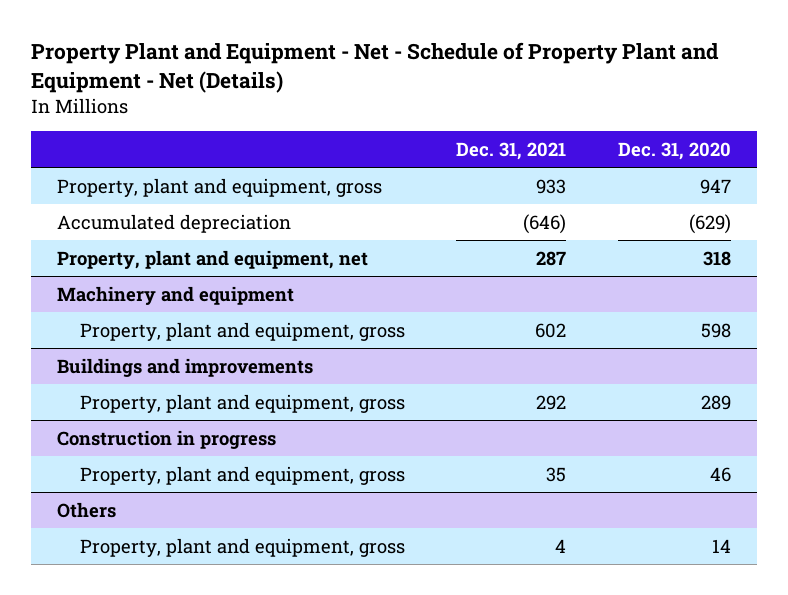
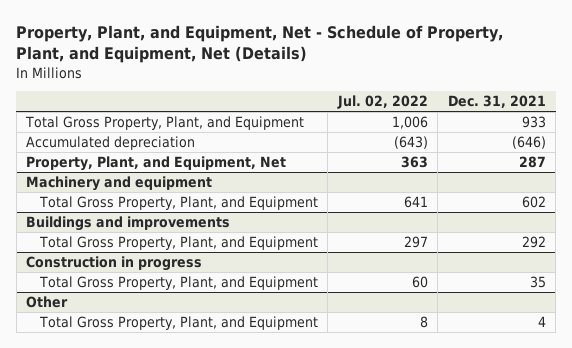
- Property Plant and Equipment - Net - Schedule of Property Plant and Equipment - Net (Details)
+ Property, Plant, and Equipment, Net - Schedule of Property, Plant, and Equipment, Net (Details)
- | Dec. 31, 2021 | Dec. 31, 2020
+ | Jul. 02, 2022 | Dec. 31, 2021
- Property, plant and equipment, gross | 933 | 947
+ Total Gross Property, Plant, and Equipment | 1,006 | 933
- Property, plant and equipment, net | 287 | 318
+ Property, Plant, and Equipment, Net | 363 | 287
@ Machinery and equipment
- Property, plant and equipment, gross | 602 | 598
+ Total Gross Property, Plant, and Equipment | 641 | 602
@ Buildings and improvements
- Property, plant and equipment, gross | 292 | 289
+ Total Gross Property, Plant, and Equipment | 297 | 292
@ Construction in progress
- Property, plant and equipment, gross | 35 | 46
- Others
- Property, plant and equipment, gross | 4 | 14
@ Construction in progress
+ Total Gross Property, Plant, and Equipment | 60 | 35
+ Other
+ Total Gross Property, Plant, and Equipment | 8 | 4

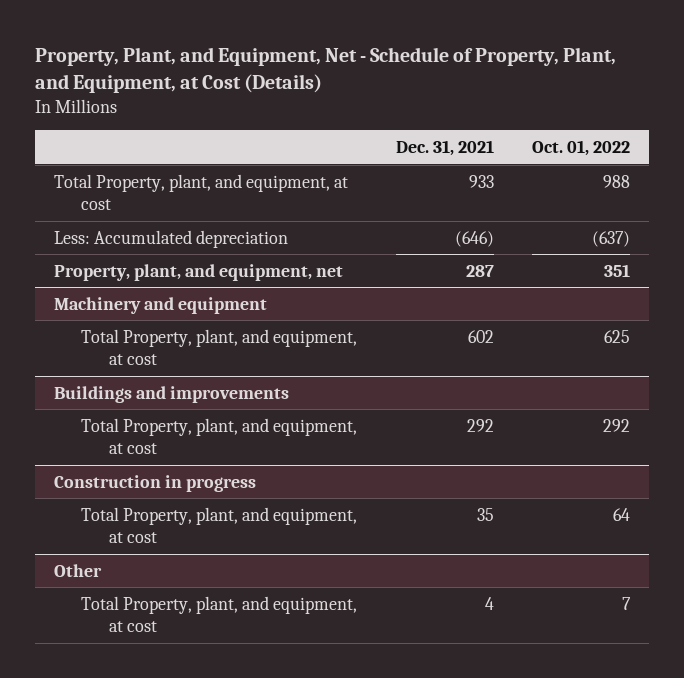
- Property, Plant, and Equipment, Net - Schedule of Property, Plant, and Equipment, Net (Details)
+ Property, Plant, and Equipment, Net - Schedule of Property, Plant, and Equipment, at Cost (Details)
- | Jul. 02, 2022 | Dec. 31, 2021
+ | Dec. 31, 2021 | Oct. 01, 2022
- Total Gross Property, Plant, and Equipment | 1,006 | 933
- Accumulated depreciation | (643) | (646)
- Property, Plant, and Equipment, Net | 363 | 287
+ Total Property, plant, and equipment, at cost | 933 | 988
+ Less: Accumulated depreciation | (646) | (637)
+ Property, plant, and equipment, net | 287 | 351
@ Machinery and equipment
- Total Gross Property, Plant, and Equipment | 641 | 602
+ Total Property, plant, and equipment, at cost | 602 | 625
@ Buildings and improvements
- Total Gross Property, Plant, and Equipment | 297 | 292
+ Total Property, plant, and equipment, at cost | 292 | 292
@ Construction in progress
- Total Gross Property, Plant, and Equipment | 60 | 35
+ Total Property, plant, and equipment, at cost | 35 | 64
@ Other
- Total Gross Property, Plant, and Equipment | 8 | 4
+ Total Property, plant, and equipment, at cost | 4 | 7

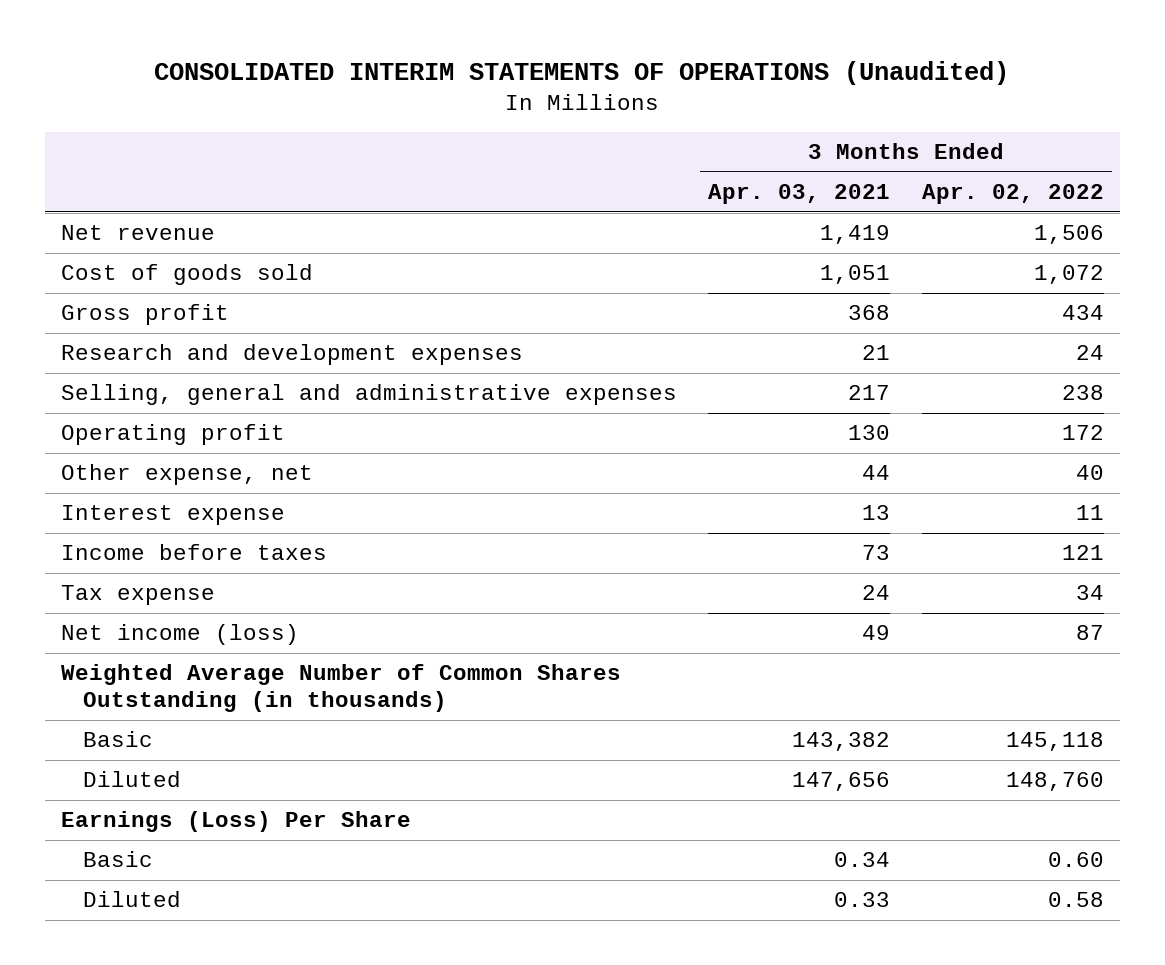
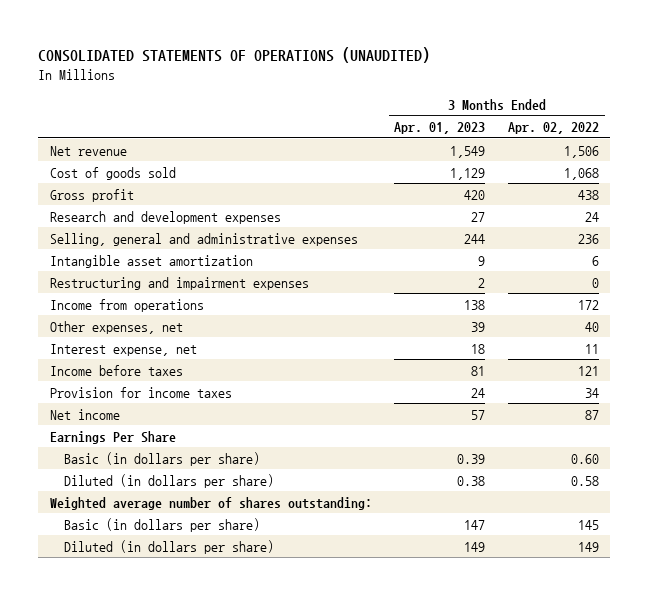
- CONSOLIDATED INTERIM STATEMENTS OF OPERATIONS (Unaudited)
+ CONSOLIDATED STATEMENTS OF OPERATIONS (UNAUDITED)
- | 3 Months Ended Apr. 03, 2021 | 3 Months Ended Apr. 02, 2022
+ | 3 Months Ended Apr. 01, 2023 | 3 Months Ended Apr. 02, 2022
- Cost of goods sold | 1,051 | 1,072
- Gross profit | 368 | 434
+ Cost of goods sold | 1,129 | 1,068
+ Gross profit | 420 | 438
- Selling, general and administrative expenses | 217 | 238
- Operating profit | 130 | 172
- Other expense, net | 44 | 40
- Interest expense | 13 | 11
+ Selling, general and administrative expenses | 244 | 236
+ Intangible asset amortization | 9 | 6
+ Restructuring and impairment expenses | 2 | 0
+ Income from operations | 138 | 172
+ Other expenses, net | 39 | 40
+ Interest expense, net | 18 | 11
- Tax expense | 24 | 34
- Net income (loss) | 49 | 87
- Weighted Average Number of Common Shares Outstanding (in thousands)
- Basic | 143,382 | 145,118
- Diluted | 147,656 | 148,760
- Earnings (Loss) Per Share
- Basic | 0.34 | 0.60
- Diluted | 0.33 | 0.58
+ Provision for income taxes | 24 | 34
+ Net income | 57 | 87
+ Earnings Per Share
+ Basic (in dollars per share) | 0.39 | 0.60
+ Diluted (in dollars per share) | 0.38 | 0.58
+ Weighted average number of shares outstanding:
+ Basic (in dollars per share) | 147 | 145
+ Diluted (in dollars per share) | 149 | 149

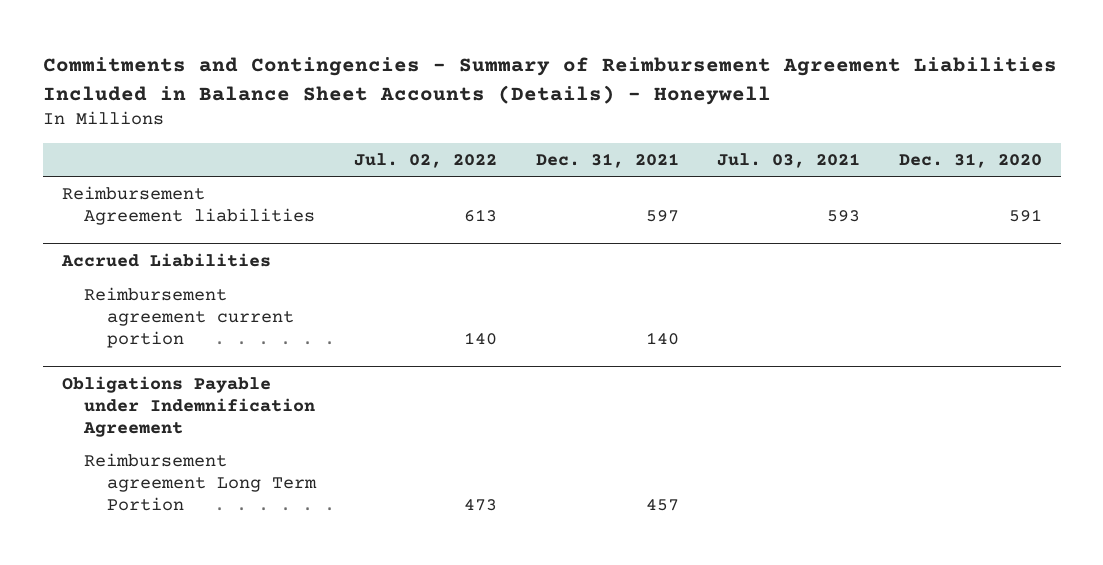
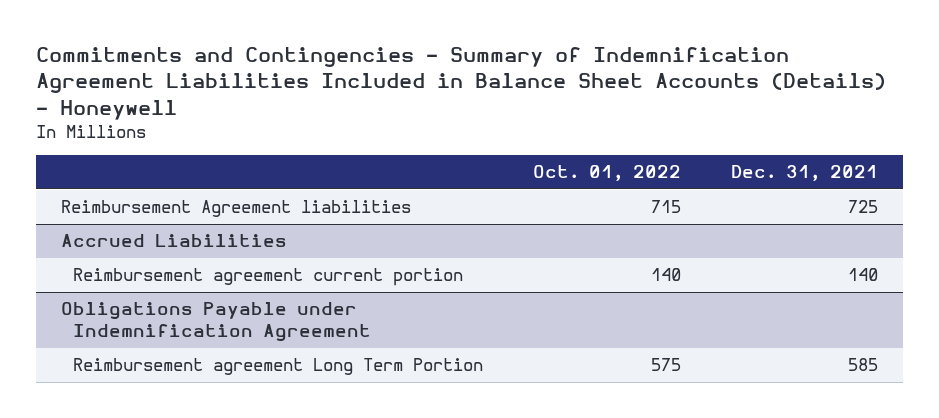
- Commitments and Contingencies - Summary of Reimbursement Agreement Liabilities Included in Balance Sheet Accounts (Details) - Honeywell
+ Commitments and Contingencies - Summary of Indemnification Agreement Liabilities Included in Balance Sheet Accounts (Details) - Honeywell
- | Jul. 02, 2022 | Dec. 31, 2021 | Jul. 03, 2021 | Dec. 31, 2020
+ | Oct. 01, 2022 | Dec. 31, 2021
- Reimbursement Agreement liabilities | 613 | 597 | 593 | 591
+ Reimbursement Agreement liabilities | 715 | 725
@ Obligations Payable under Indemnification Agreement
- Reimbursement agreement Long Term Portion | 473 | 457 | |
+ Reimbursement agreement Long Term Portion | 575 | 585

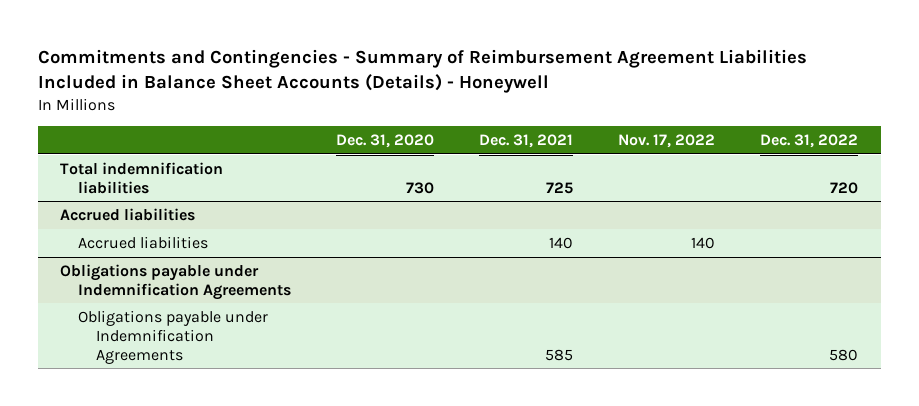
- Commitments and Contingencies - Summary of Indemnification Agreement Liabilities Included in Balance Sheet Accounts (Details) - Honeywell
+ Commitments and Contingencies - Summary of Reimbursement Agreement Liabilities Included in Balance Sheet Accounts (Details) - Honeywell
- | Oct. 01, 2022 | Dec. 31, 2021
+ | Dec. 31, 2020 | Dec. 31, 2021 | Nov. 17, 2022 | Dec. 31, 2022
- Reimbursement Agreement liabilities | 715 | 725
- Accrued Liabilities
- Reimbursement agreement current portion | 140 | 140
- Obligations Payable under Indemnification Agreement
- Reimbursement agreement Long Term Portion | 575 | 585
+ Total indemnification liabilities | 730 | 725 | | 720
+ Accrued liabilities
+ Accrued liabilities | | 140 | 140 |
+ Obligations payable under Indemnification Agreements
+ Obligations payable under Indemnification Agreements | | 585 | | 580

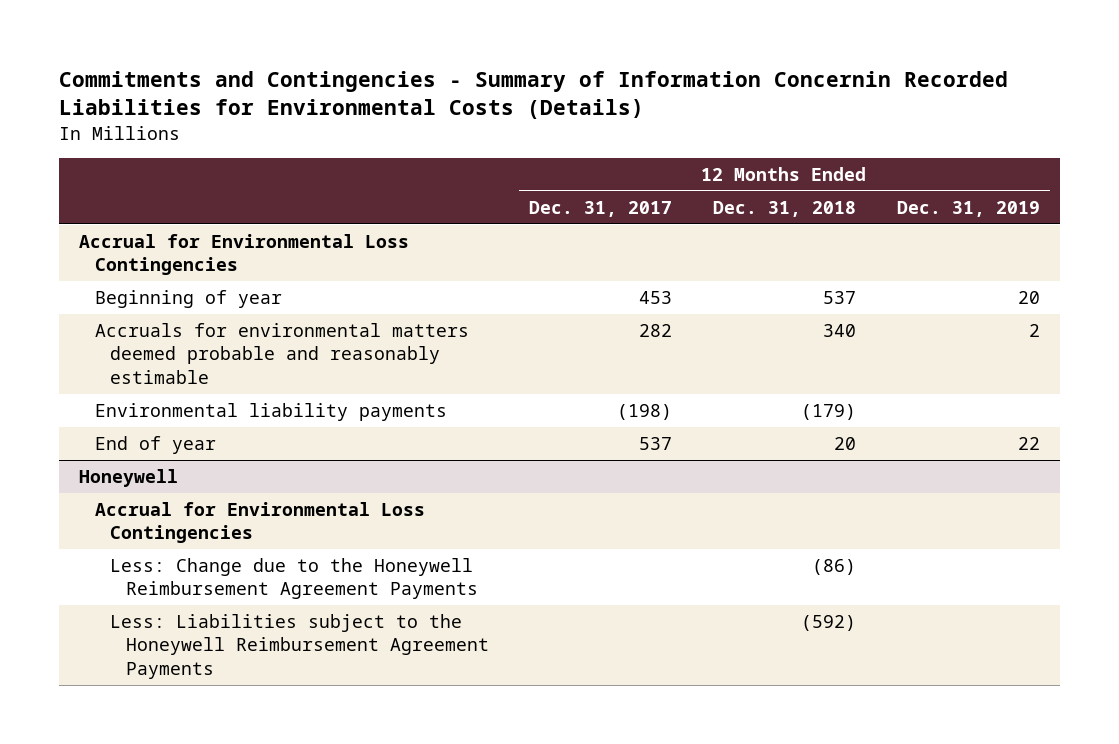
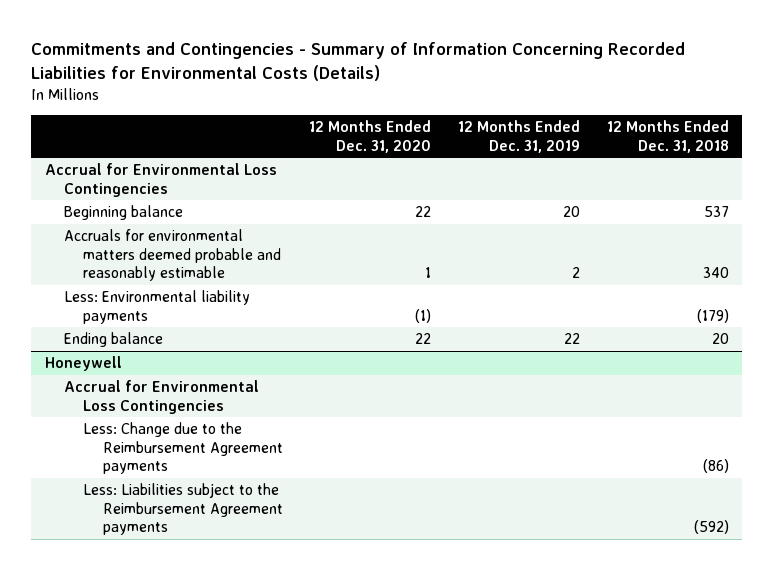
- Commitments and Contingencies - Summary of Information Concernin Recorded Liabilities for Environmental Costs (Details)
+ Commitments and Contingencies - Summary of Information Concerning Recorded Liabilities for Environmental Costs (Details)
- | 12 Months Ended Dec. 31, 2017 | 12 Months Ended Dec. 31, 2018 | 12 Months Ended Dec. 31, 2019
+ | 12 Months Ended Dec. 31, 2020 | 12 Months Ended Dec. 31, 2019 | 12 Months Ended Dec. 31, 2018
- Beginning of year | 453 | 537 | 20
+ Beginning balance | 22 | 20 | 537
- Environmental liability payments | (198) | (179) |
- End of year | 537 | 20 | 22
+ Less: Environmental liability payments | (1) | | (179)
+ Ending balance | 22 | 22 | 20
@ Honeywell
- Less: Change due to the Honeywell Reimbursement Agreement Payments | | (86) |
- Less: Liabilities subject to the Honeywell Reimbursement Agreement Payments | | (592) |
+ Less: Change due to the Reimbursement Agreement payments | | | (86)
+ Less: Liabilities subject to the Reimbursement Agreement payments | | | (592)

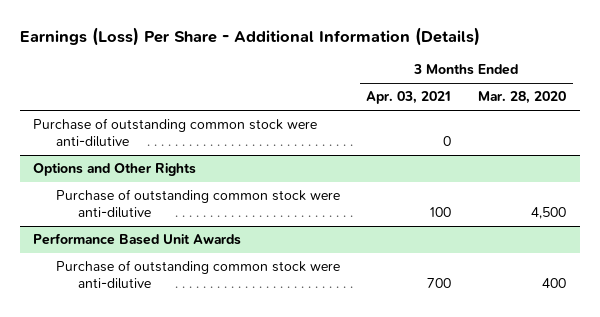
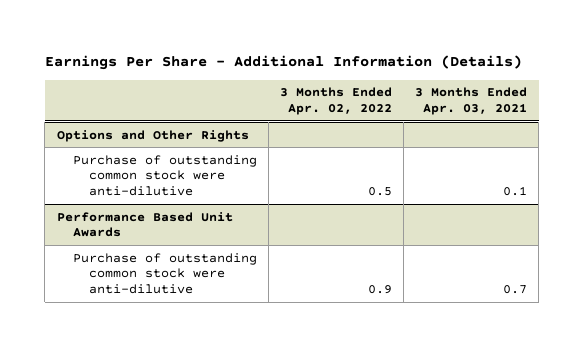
- Earnings (Loss) Per Share - Additional Information (Details)
+ Earnings Per Share - Additional Information (Details)
- | 3 Months Ended Apr. 03, 2021 | 3 Months Ended Mar. 28, 2020
+ | 3 Months Ended Apr. 02, 2022 | 3 Months Ended Apr. 03, 2021
- Purchase of outstanding common stock were anti-dilutive | 0 |
@ Options and Other Rights
- Purchase of outstanding common stock were anti-dilutive | 100 | 4,500
+ Purchase of outstanding common stock were anti-dilutive | 0.5 | 0.1
@ Performance Based Unit Awards
- Purchase of outstanding common stock were anti-dilutive | 700 | 400
+ Purchase of outstanding common stock were anti-dilutive | 0.9 | 0.7

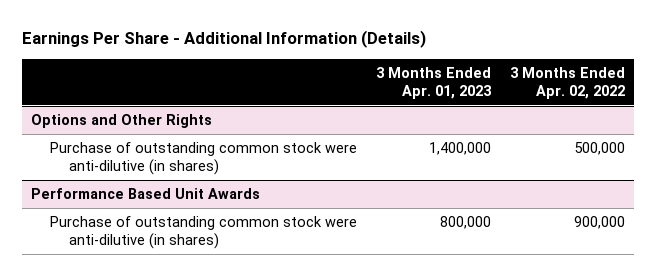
- | 3 Months Ended Apr. 02, 2022 | 3 Months Ended Apr. 03, 2021
+ | 3 Months Ended Apr. 01, 2023 | 3 Months Ended Apr. 02, 2022
@ Options and Other Rights
- Purchase of outstanding common stock were anti-dilutive | 0.5 | 0.1
+ Purchase of outstanding common stock were anti-dilutive (in shares) | 1,400,000 | 500,000
@ Performance Based Unit Awards
- Purchase of outstanding common stock were anti-dilutive | 0.9 | 0.7
+ Purchase of outstanding common stock were anti-dilutive (in shares) | 800,000 | 900,000

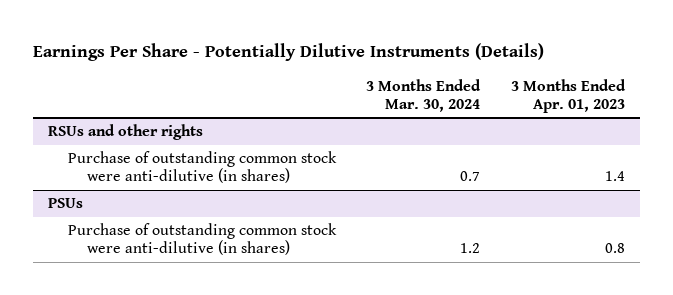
- Earnings Per Share - Additional Information (Details)
+ Earnings Per Share - Potentially Dilutive Instruments (Details)
- | 3 Months Ended Apr. 01, 2023 | 3 Months Ended Apr. 02, 2022
+ | 3 Months Ended Mar. 30, 2024 | 3 Months Ended Apr. 01, 2023
- Options and Other Rights
- Purchase of outstanding common stock were anti-dilutive (in shares) | 1,400,000 | 500,000
- Performance Based Unit Awards
- Purchase of outstanding common stock were anti-dilutive (in shares) | 800,000 | 900,000
+ RSUs and other rights
+ Purchase of outstanding common stock were anti-dilutive (in shares) | 0.7 | 1.4
+ PSUs
+ Purchase of outstanding common stock were anti-dilutive (in shares) | 1.2 | 0.8

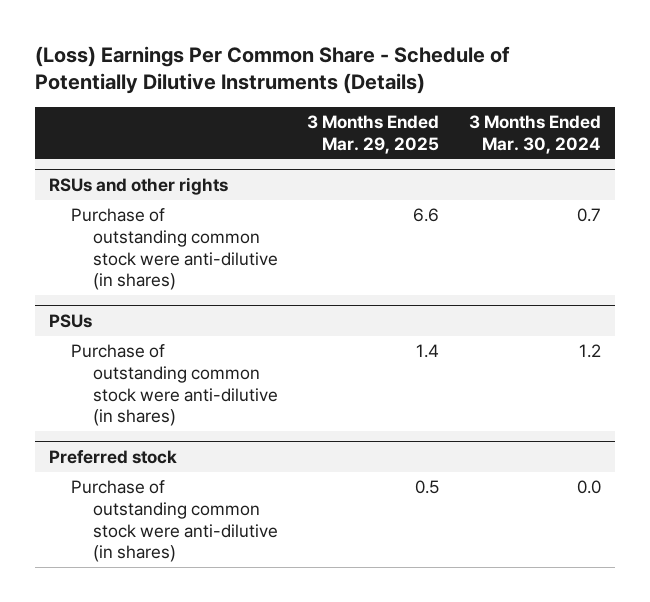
- Earnings Per Share - Potentially Dilutive Instruments (Details)
+ (Loss) Earnings Per Common Share - Schedule of Potentially Dilutive Instruments (Details)
- | 3 Months Ended Mar. 30, 2024 | 3 Months Ended Apr. 01, 2023
+ | 3 Months Ended Mar. 29, 2025 | 3 Months Ended Mar. 30, 2024
+ Preferred stock
+ Purchase of outstanding common stock were anti-dilutive (in shares) | 0.5 | 0.0

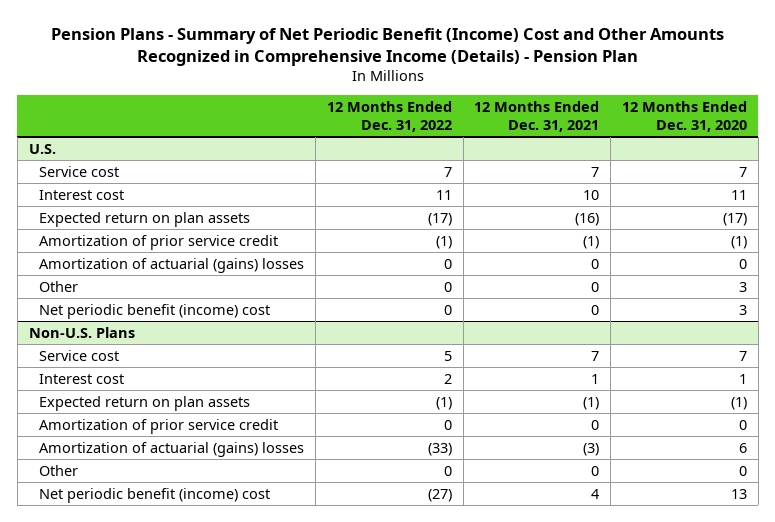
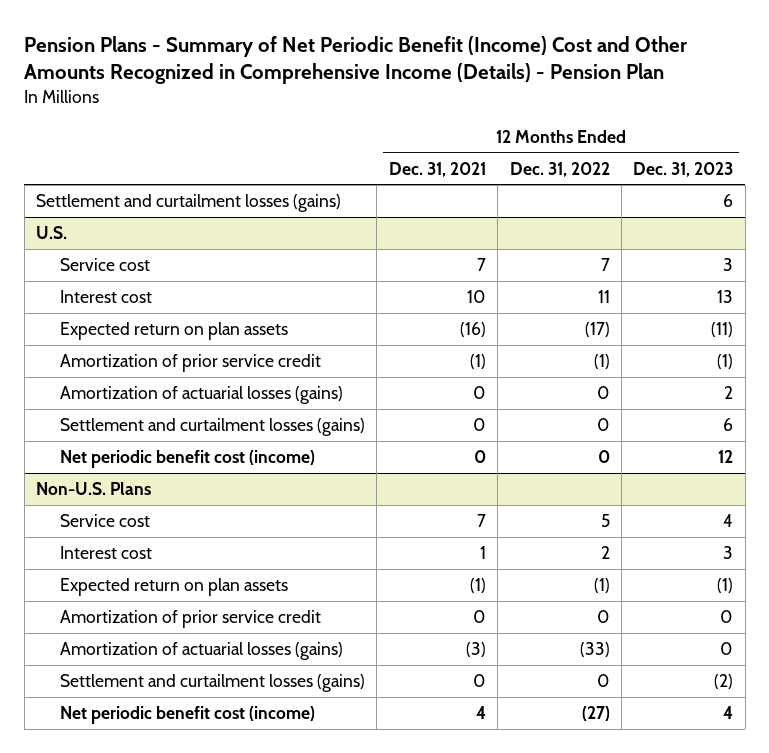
- | 12 Months Ended Dec. 31, 2022 | 12 Months Ended Dec. 31, 2021 | 12 Months Ended Dec. 31, 2020
+ | 12 Months Ended Dec. 31, 2021 | 12 Months Ended Dec. 31, 2022 | 12 Months Ended Dec. 31, 2023
+ Settlement and curtailment losses (gains) | | | 6
@ U.S.
- Amortization of actuarial (gains) losses | 0 | 0 | 0
- Other | 0 | 0 | 3
- Net periodic benefit (income) cost | 0 | 0 | 3
+ Amortization of actuarial losses (gains) | 0 | 0 | 2
+ Settlement and curtailment losses (gains) | 0 | 0 | 6
+ Net periodic benefit cost (income) | 0 | 0 | 12
@ Non-U.S. Plans
- Amortization of actuarial (gains) losses | (33) | (3) | 6
- Other | 0 | 0 | 0
- Net periodic benefit (income) cost | (27) | 4 | 13
+ Amortization of actuarial losses (gains) | (3) | (33) | 0
+ Settlement and curtailment losses (gains) | 0 | 0 | (2)
+ Net periodic benefit cost (income) | 4 | (27) | 4

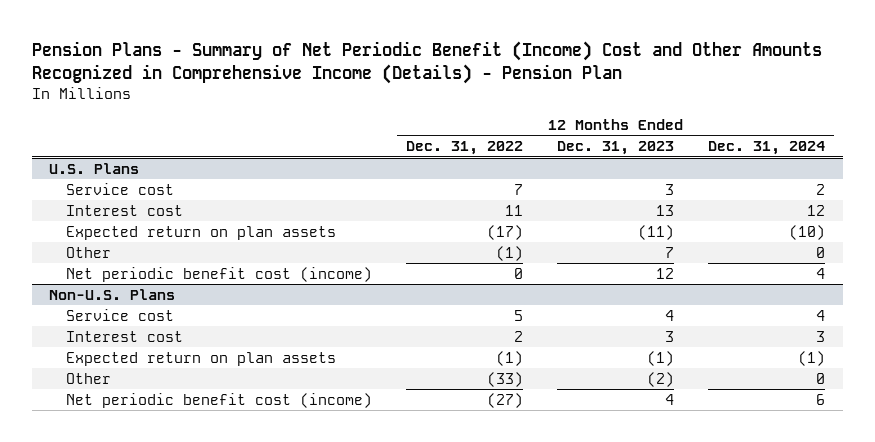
- | 12 Months Ended Dec. 31, 2021 | 12 Months Ended Dec. 31, 2022 | 12 Months Ended Dec. 31, 2023
+ | 12 Months Ended Dec. 31, 2022 | 12 Months Ended Dec. 31, 2023 | 12 Months Ended Dec. 31, 2024
- Settlement and curtailment losses (gains) | | | 6
- U.S.
+ U.S. Plans
- Amortization of prior service credit | (1) | (1) | (1)
- Amortization of actuarial losses (gains) | 0 | 0 | 2
- Settlement and curtailment losses (gains) | 0 | 0 | 6
+ Other | (1) | 7 | 0
@ Non-U.S. Plans
- Amortization of prior service credit | 0 | 0 | 0
- Amortization of actuarial losses (gains) | (3) | (33) | 0
- Settlement and curtailment losses (gains) | 0 | 0 | (2)
+ Other | (33) | (2) | 0

